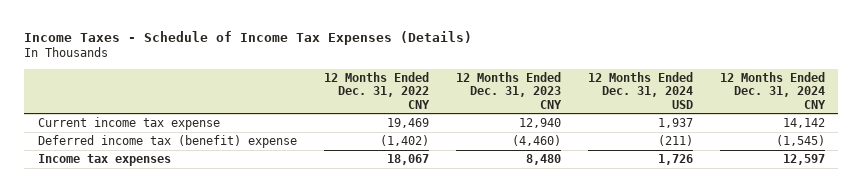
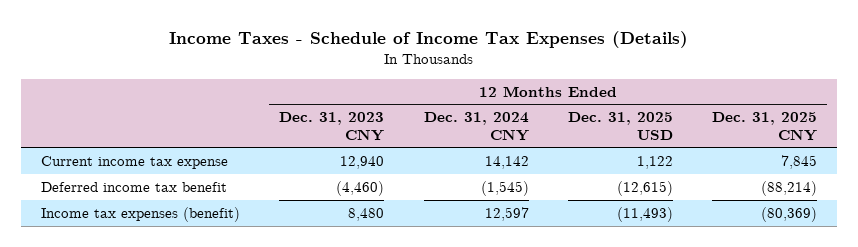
- | 12 Months Ended Dec. 31, 2022 CNY | 12 Months Ended Dec. 31, 2023 CNY | 12 Months Ended Dec. 31, 2024 USD | 12 Months Ended Dec. 31, 2024 CNY
+ | 12 Months Ended Dec. 31, 2023 CNY | 12 Months Ended Dec. 31, 2024 CNY | 12 Months Ended Dec. 31, 2025 USD | 12 Months Ended Dec. 31, 2025 CNY
- Deferred income tax (benefit) expense | (1,402) | (4,460) | (211) | (1,545)
- Income tax expenses | 18,067 | 8,480 | 1,726 | 12,597
+ Deferred income tax benefit | (4,460) | (1,545) | (12,615) | (88,214)
+ Income tax expenses (benefit) | 8,480 | 12,597 | (11,493) | (80,369)

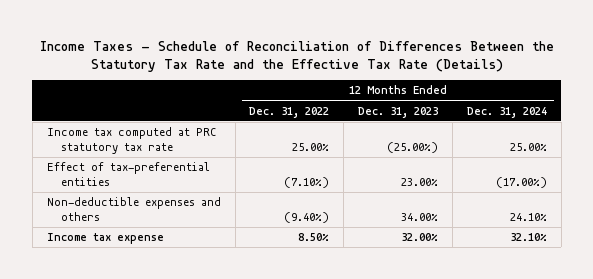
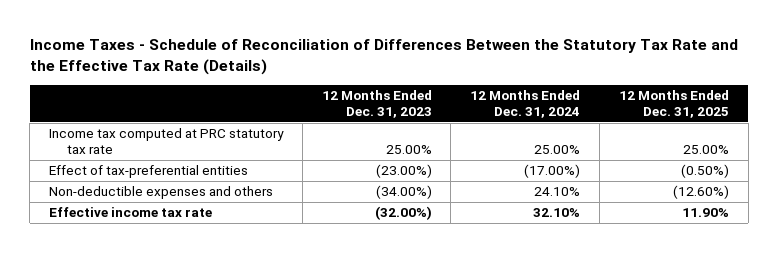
- | 12 Months Ended Dec. 31, 2022 | 12 Months Ended Dec. 31, 2023 | 12 Months Ended Dec. 31, 2024
+ | 12 Months Ended Dec. 31, 2023 | 12 Months Ended Dec. 31, 2024 | 12 Months Ended Dec. 31, 2025
- Income tax computed at PRC statutory tax rate | 25.00% | (25.00%) | 25.00%
- Effect of tax-preferential entities | (7.10%) | 23.00% | (17.00%)
- Non-deductible expenses and others | (9.40%) | 34.00% | 24.10%
- Income tax expense | 8.50% | 32.00% | 32.10%
+ Income tax computed at PRC statutory tax rate | 25.00% | 25.00% | 25.00%
+ Effect of tax-preferential entities | (23.00%) | (17.00%) | (0.50%)
+ Non-deductible expenses and others | (34.00%) | 24.10% | (12.60%)
+ Effective income tax rate | (32.00%) | 32.10% | 11.90%

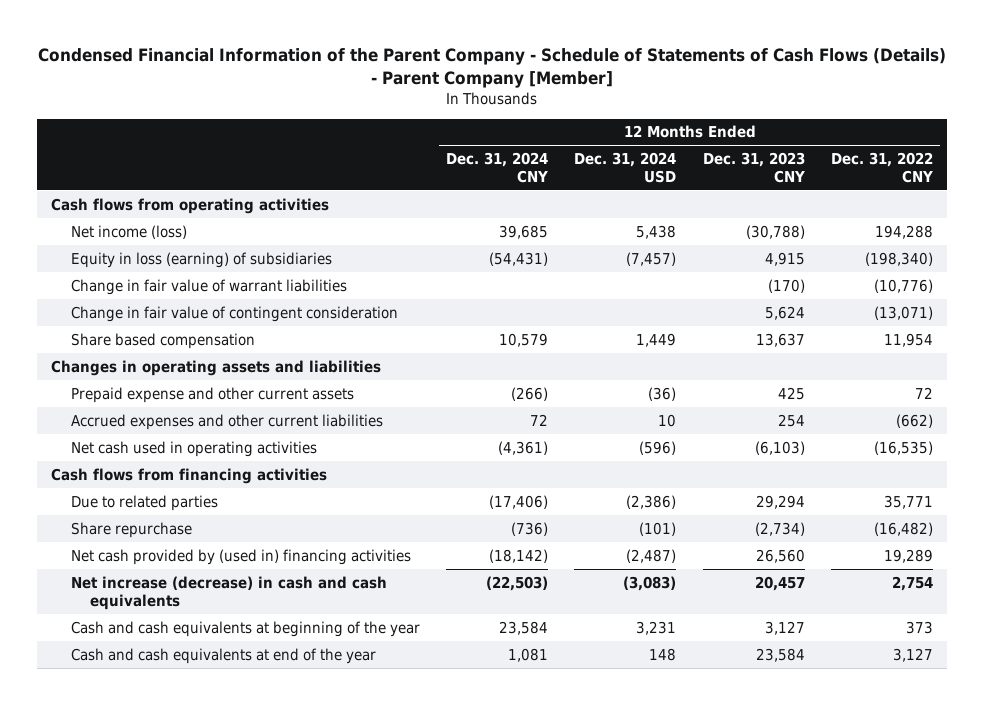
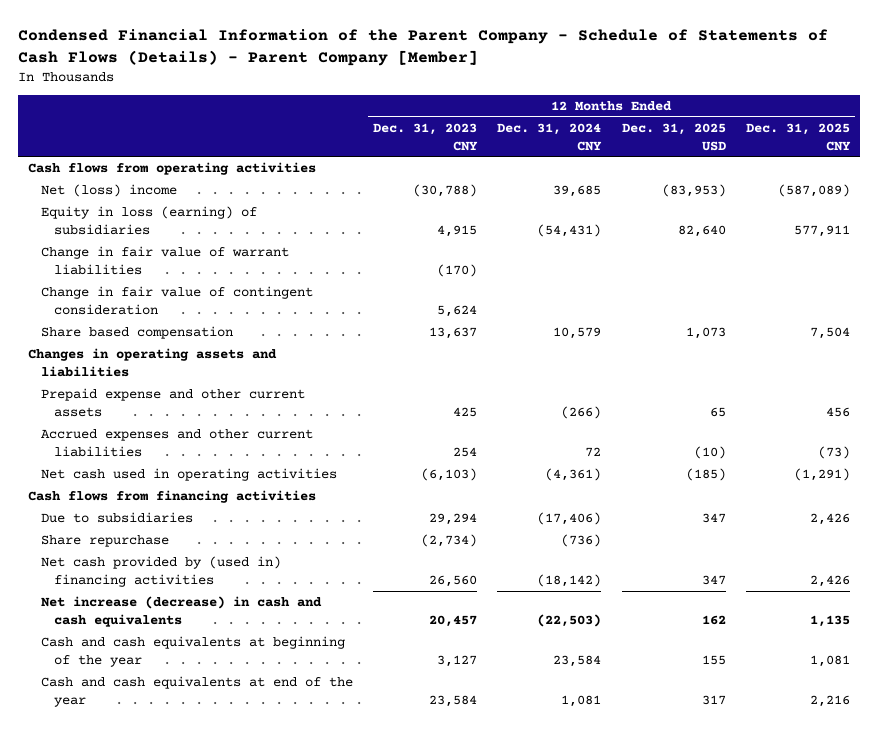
- | 12 Months Ended Dec. 31, 2024 CNY | 12 Months Ended Dec. 31, 2024 USD | 12 Months Ended Dec. 31, 2023 CNY | 12 Months Ended Dec. 31, 2022 CNY
+ | 12 Months Ended Dec. 31, 2023 CNY | 12 Months Ended Dec. 31, 2024 CNY | 12 Months Ended Dec. 31, 2025 USD | 12 Months Ended Dec. 31, 2025 CNY
- Net income (loss) | 39,685 | 5,438 | (30,788) | 194,288
+ Net (loss) income | (30,788) | 39,685 | (83,953) | (587,089)
- Due to related parties | (17,406) | (2,386) | 29,294 | 35,771
+ Due to subsidiaries | 29,294 | (17,406) | 347 | 2,426

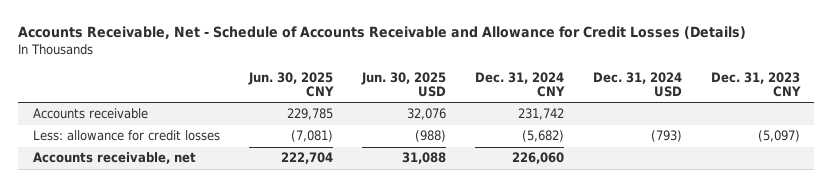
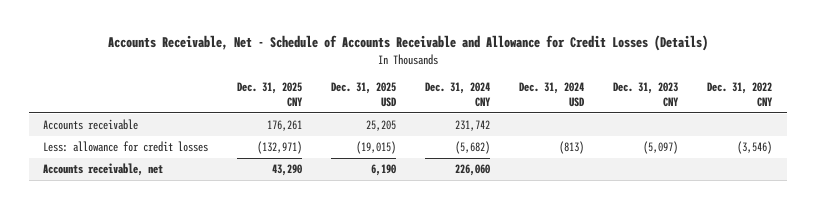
- | Jun. 30, 2025 CNY | Jun. 30, 2025 USD | Dec. 31, 2024 CNY | Dec. 31, 2024 USD | Dec. 31, 2023 CNY
+ | Dec. 31, 2025 CNY | Dec. 31, 2025 USD | Dec. 31, 2024 CNY | Dec. 31, 2024 USD | Dec. 31, 2023 CNY | Dec. 31, 2022 CNY
- Less: allowance for credit losses | (7,081) | (988) | (5,682) | (793) | (5,097)
+ Less: allowance for credit losses | (132,971) | (19,015) | (5,682) | (813) | (5,097) | (3,546)

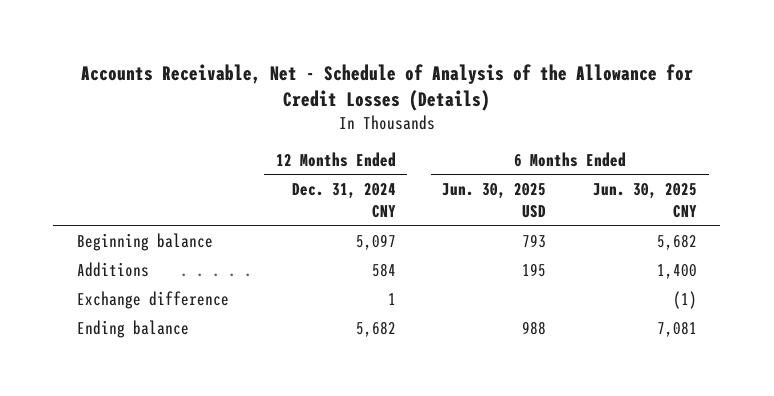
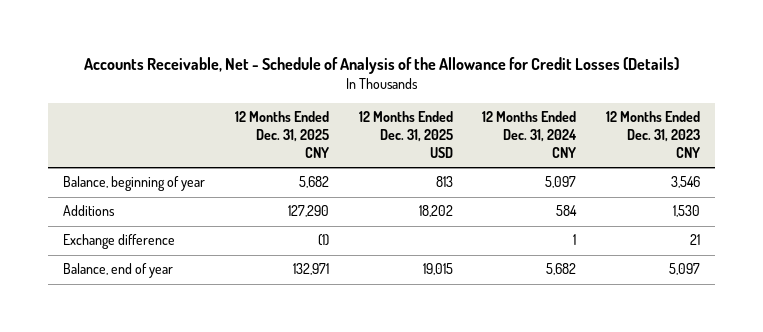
- | 12 Months Ended Dec. 31, 2024 CNY | 6 Months Ended Jun. 30, 2025 USD | 6 Months Ended Jun. 30, 2025 CNY
+ | 12 Months Ended Dec. 31, 2025 CNY | 12 Months Ended Dec. 31, 2025 USD | 12 Months Ended Dec. 31, 2024 CNY | 12 Months Ended Dec. 31, 2023 CNY
- Beginning balance | 5,097 | 793 | 5,682
+ Balance, beginning of year | 5,682 | 813 | 5,097 | 3,546
- Ending balance | 5,682 | 988 | 7,081
+ Balance, end of year | 132,971 | 19,015 | 5,682 | 5,097

